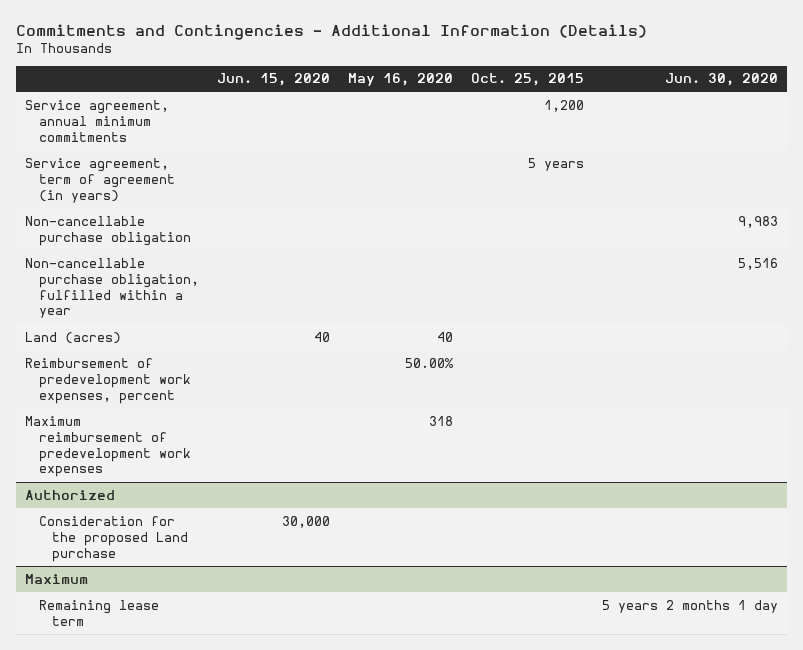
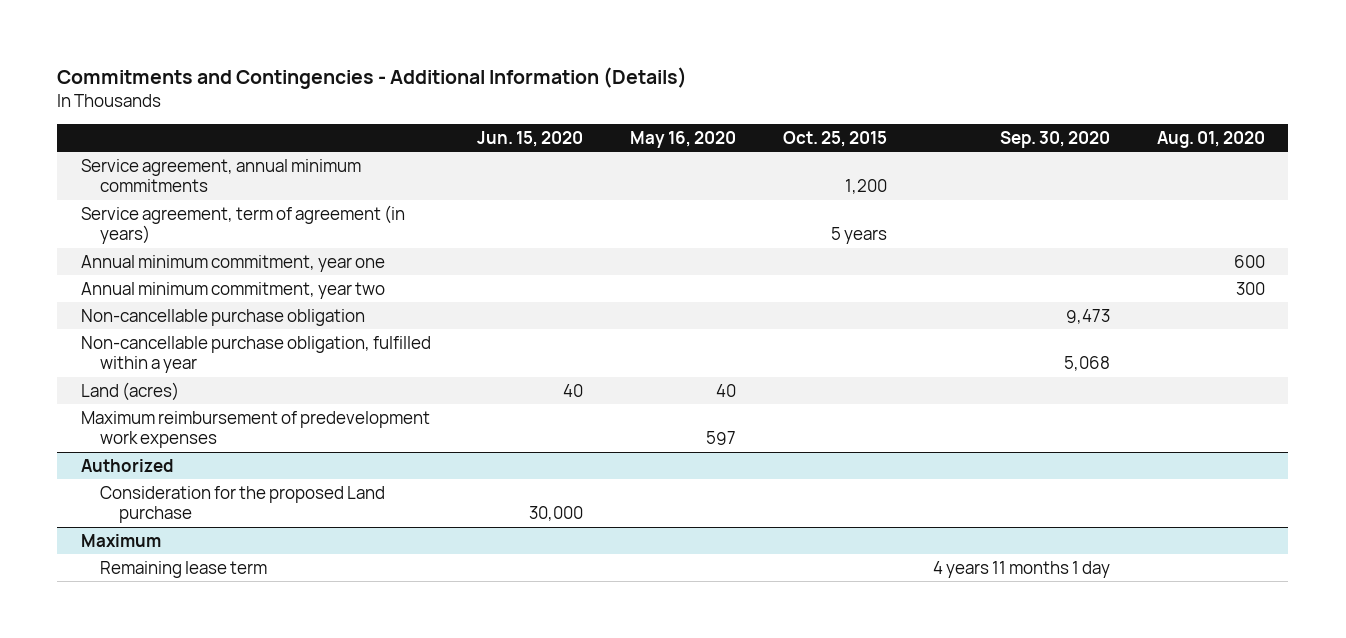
- | Jun. 15, 2020 | May 16, 2020 | Oct. 25, 2015 | Jun. 30, 2020
+ | Jun. 15, 2020 | May 16, 2020 | Oct. 25, 2015 | Sep. 30, 2020 | Aug. 01, 2020
+ Annual minimum commitment, year one | | | | | 600
+ Annual minimum commitment, year two | | | | | 300
- Reimbursement of predevelopment work expenses, percent | | 50.00% | |
- Maximum reimbursement of predevelopment work expenses | | 318 | |
+ Maximum reimbursement of predevelopment work expenses | | 597 | | |

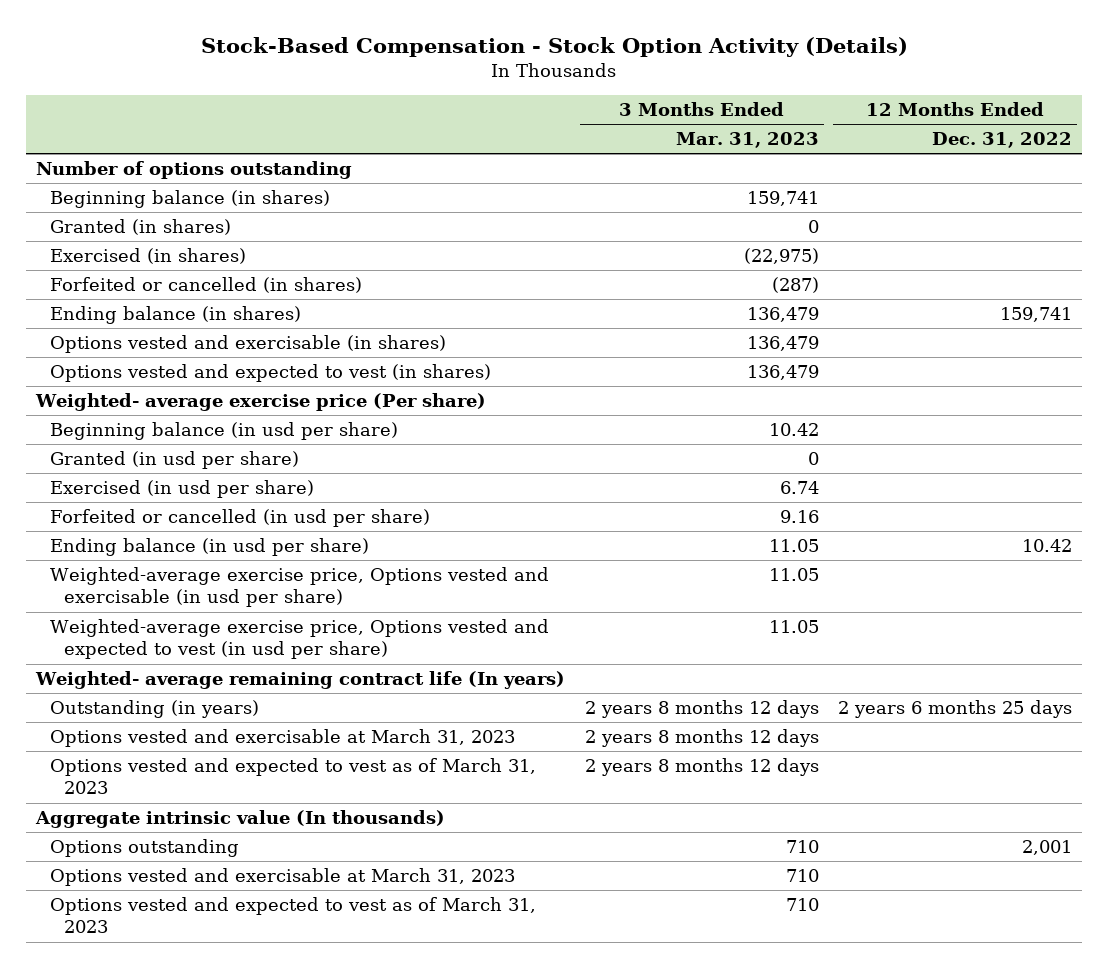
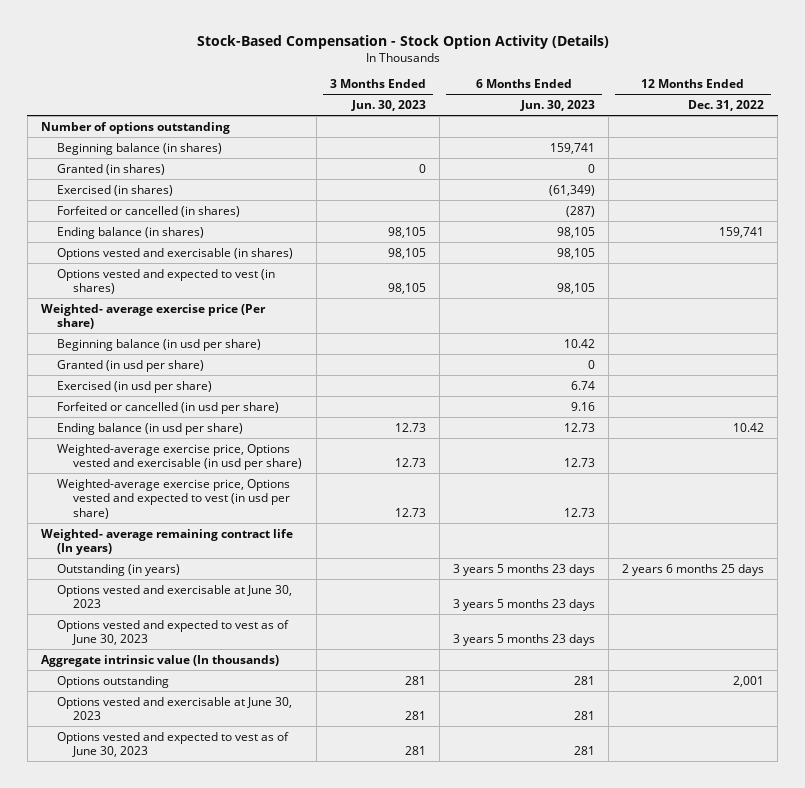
- | 3 Months Ended Mar. 31, 2023 | 12 Months Ended Dec. 31, 2022
+ | 3 Months Ended Jun. 30, 2023 | 6 Months Ended Jun. 30, 2023 | 12 Months Ended Dec. 31, 2022
- Options vested and exercisable at March 31, 2023 | 2 years 8 months 12 days |
- Options vested and expected to vest as of March 31, 2023 | 2 years 8 months 12 days |
+ Options vested and exercisable at June 30, 2023 | | 3 years 5 months 23 days |
+ Options vested and expected to vest as of June 30, 2023 | | 3 years 5 months 23 days |
- Options vested and exercisable at March 31, 2023 | 710 |
- Options vested and expected to vest as of March 31, 2023 | 710 |
+ Options vested and exercisable at June 30, 2023 | 281 | 281 |
+ Options vested and expected to vest as of June 30, 2023 | 281 | 281 |

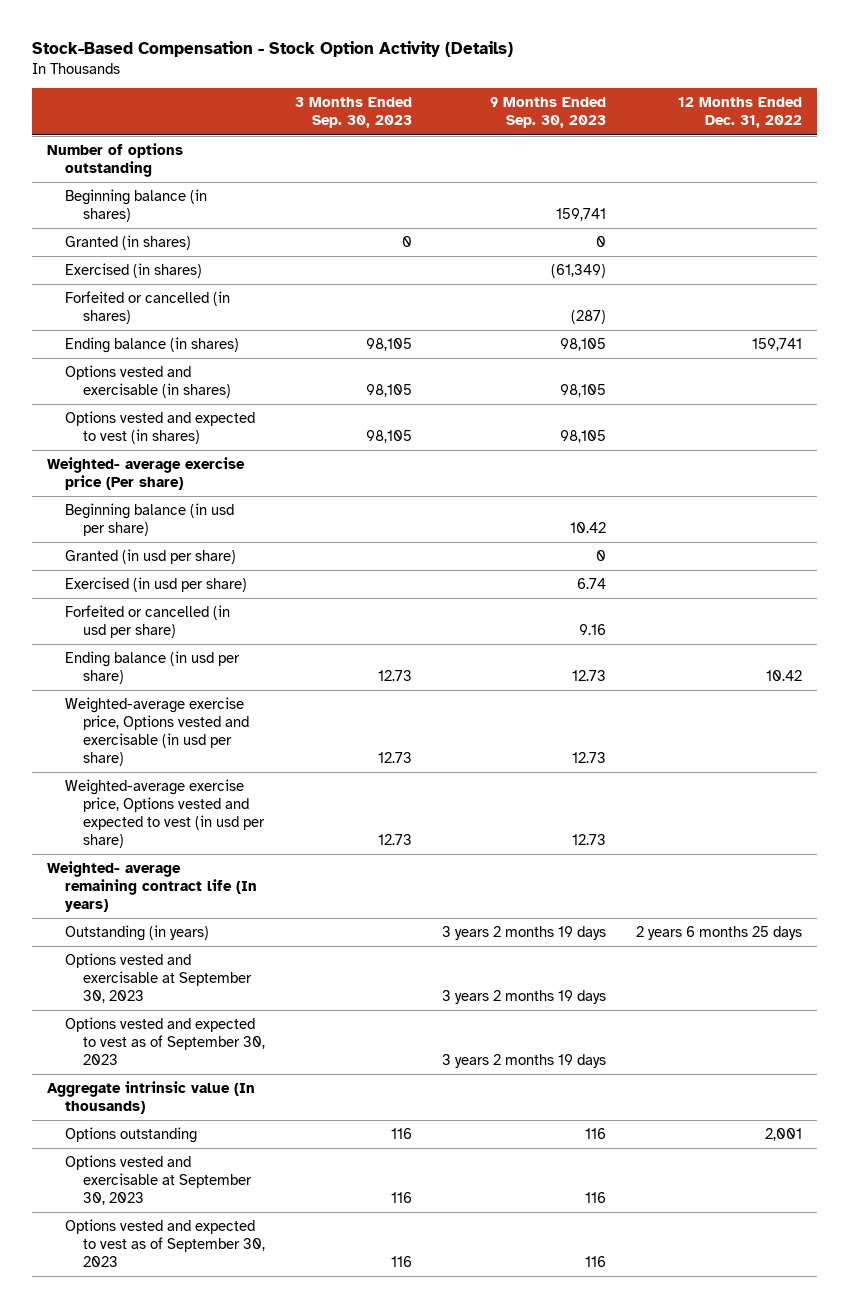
- | 3 Months Ended Jun. 30, 2023 | 6 Months Ended Jun. 30, 2023 | 12 Months Ended Dec. 31, 2022
+ | 3 Months Ended Sep. 30, 2023 | 9 Months Ended Sep. 30, 2023 | 12 Months Ended Dec. 31, 2022
- Options vested and exercisable at June 30, 2023 | | 3 years 5 months 23 days |
- Options vested and expected to vest as of June 30, 2023 | | 3 years 5 months 23 days |
+ Options vested and exercisable at September 30, 2023 | | 3 years 2 months 19 days |
+ Options vested and expected to vest as of September 30, 2023 | | 3 years 2 months 19 days |
- Options vested and exercisable at June 30, 2023 | 281 | 281 |
- Options vested and expected to vest as of June 30, 2023 | 281 | 281 |
+ Options vested and exercisable at September 30, 2023 | 116 | 116 |
+ Options vested and expected to vest as of September 30, 2023 | 116 | 116 |

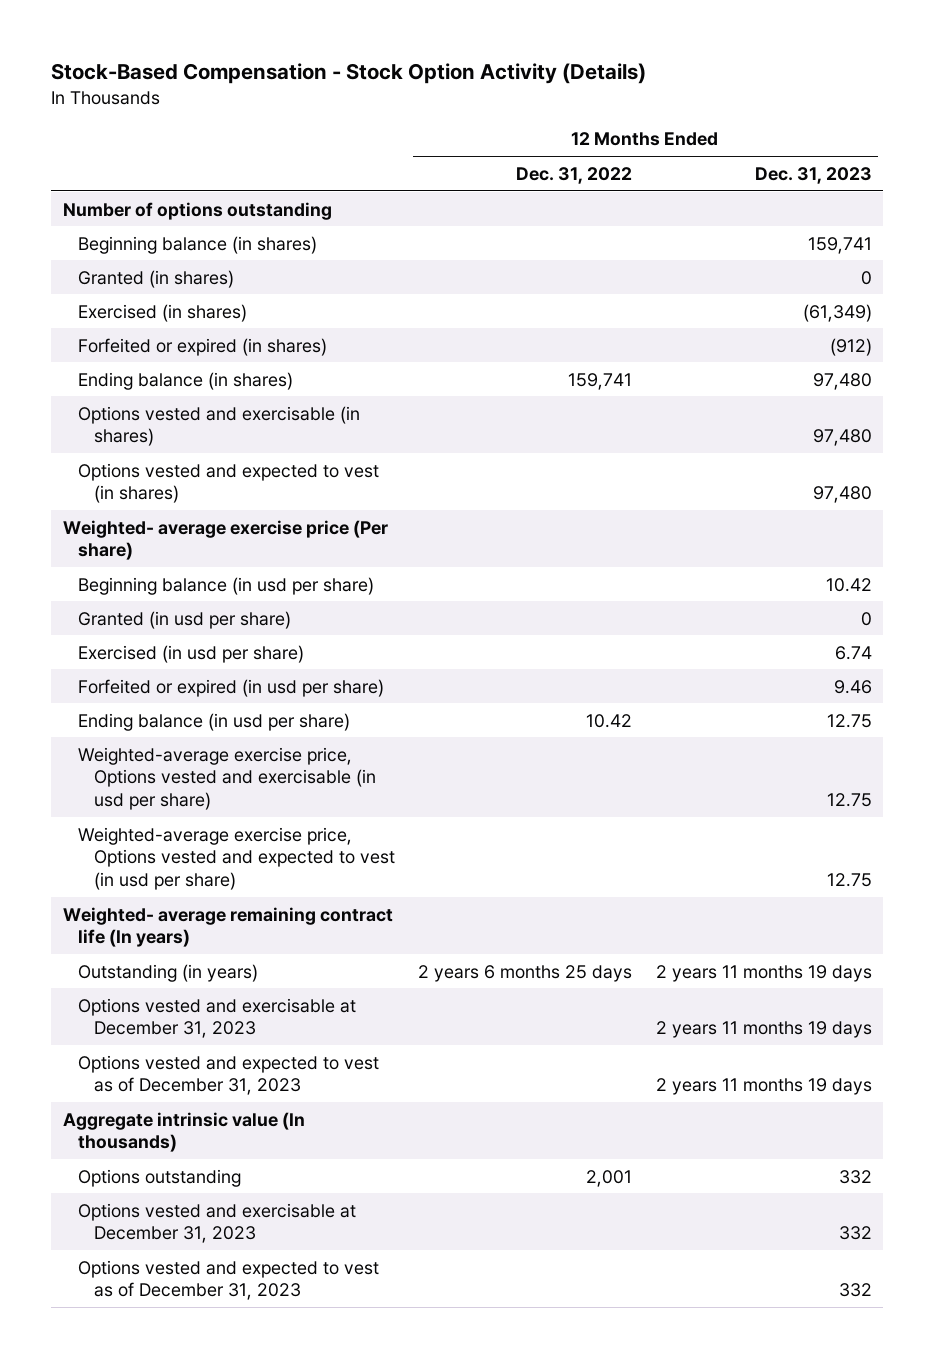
- | 3 Months Ended Sep. 30, 2023 | 9 Months Ended Sep. 30, 2023 | 12 Months Ended Dec. 31, 2022
+ | 12 Months Ended Dec. 31, 2022 | 12 Months Ended Dec. 31, 2023
- Forfeited or cancelled (in shares) | | (287) |
+ Forfeited or expired (in shares) | | (912)
- Forfeited or cancelled (in usd per share) | | 9.16 |
+ Forfeited or expired (in usd per share) | | 9.46
- Options vested and exercisable at September 30, 2023 | | 3 years 2 months 19 days |
- Options vested and expected to vest as of September 30, 2023 | | 3 years 2 months 19 days |
+ Options vested and exercisable at December 31, 2023 | | 2 years 11 months 19 days
+ Options vested and expected to vest as of December 31, 2023 | | 2 years 11 months 19 days
- Options vested and exercisable at September 30, 2023 | 116 | 116 |
- Options vested and expected to vest as of September 30, 2023 | 116 | 116 |
+ Options vested and exercisable at December 31, 2023 | | 332
+ Options vested and expected to vest as of December 31, 2023 | | 332

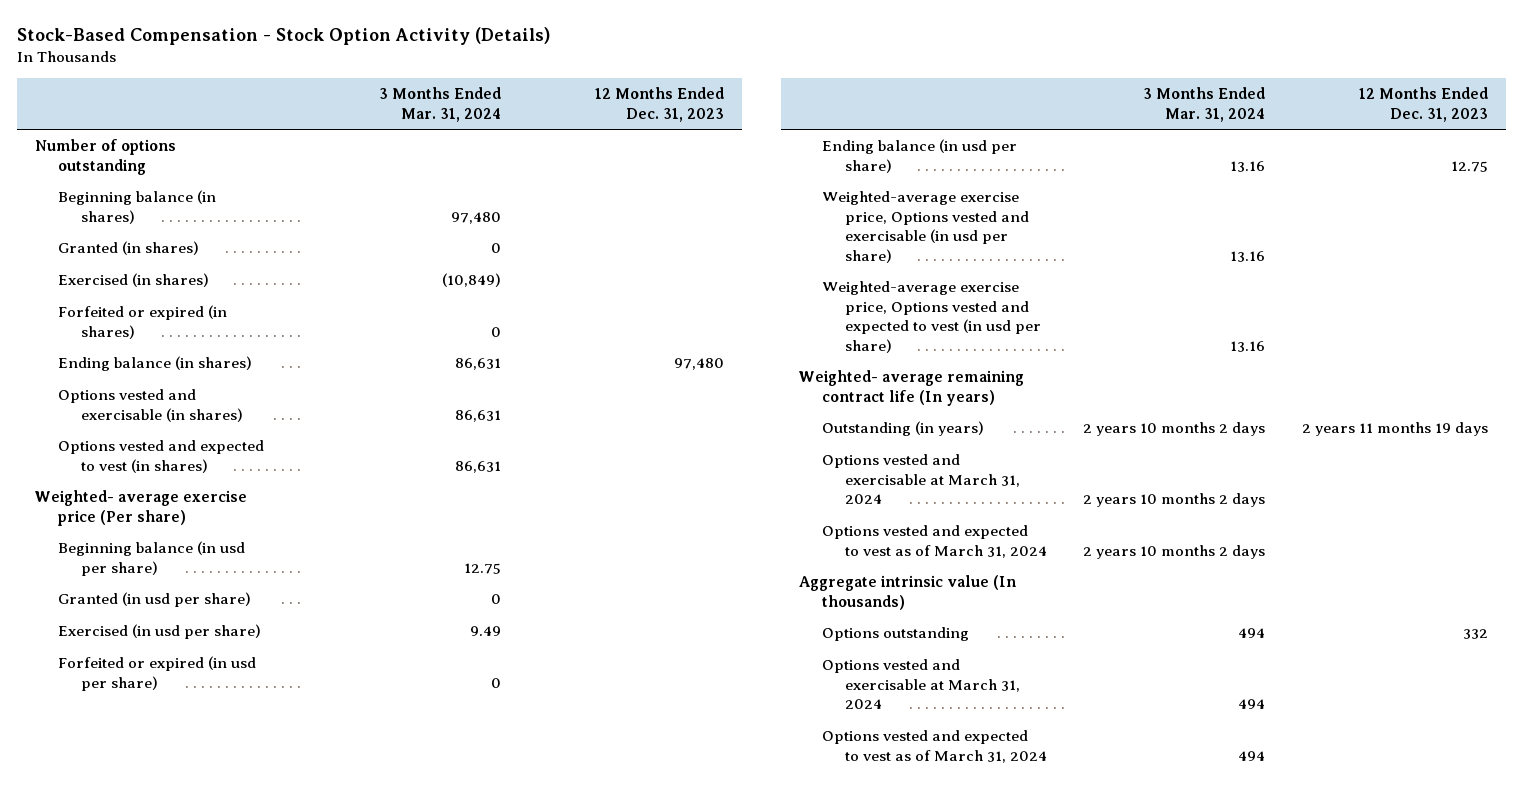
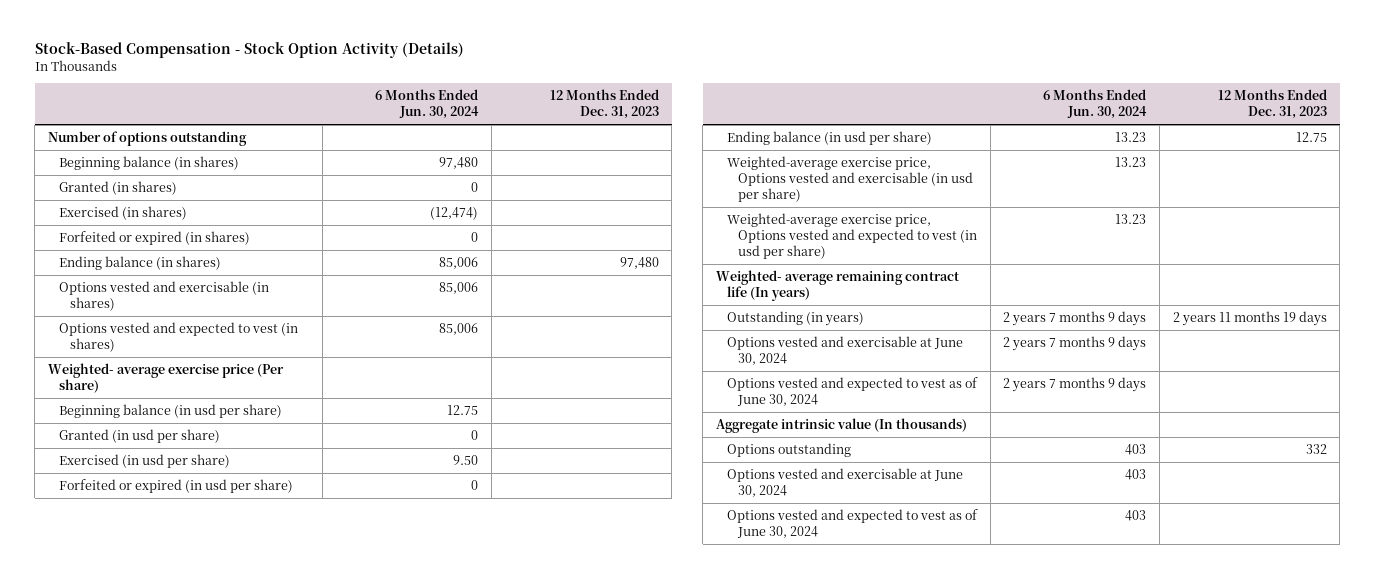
- | 3 Months Ended Mar. 31, 2024 | 12 Months Ended Dec. 31, 2023
+ | 6 Months Ended Jun. 30, 2024 | 12 Months Ended Dec. 31, 2023
- Options vested and exercisable at March 31, 2024 | 2 years 10 months 2 days |
- Options vested and expected to vest as of March 31, 2024 | 2 years 10 months 2 days |
+ Options vested and exercisable at June 30, 2024 | 2 years 7 months 9 days |
+ Options vested and expected to vest as of June 30, 2024 | 2 years 7 months 9 days |
- Options vested and exercisable at March 31, 2024 | 494 |
- Options vested and expected to vest as of March 31, 2024 | 494 |
+ Options vested and exercisable at June 30, 2024 | 403 |
+ Options vested and expected to vest as of June 30, 2024 | 403 |

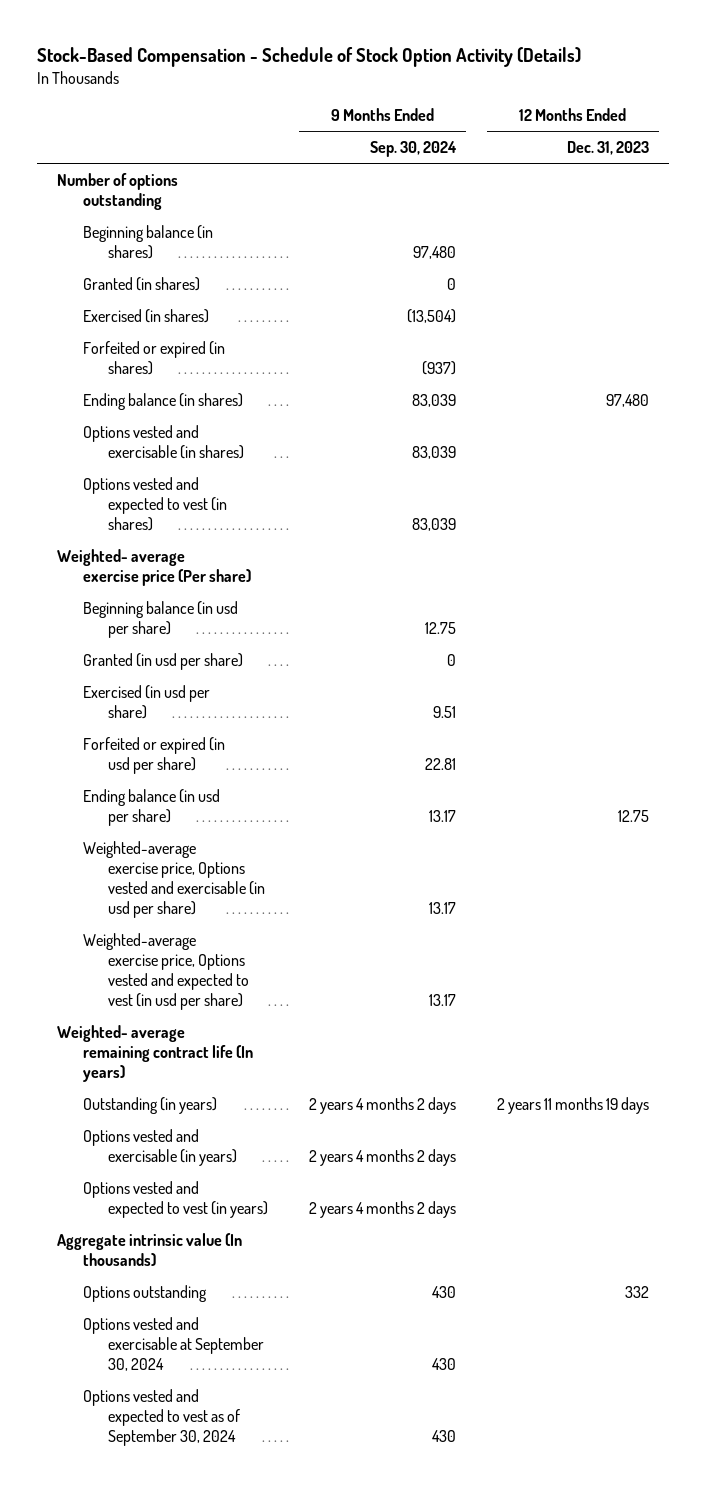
- Stock-Based Compensation - Stock Option Activity (Details)
+ Stock-Based Compensation - Schedule of Stock Option Activity (Details)
- | 6 Months Ended Jun. 30, 2024 | 12 Months Ended Dec. 31, 2023
+ | 9 Months Ended Sep. 30, 2024 | 12 Months Ended Dec. 31, 2023
- Options vested and exercisable at June 30, 2024 | 2 years 7 months 9 days |
- Options vested and expected to vest as of June 30, 2024 | 2 years 7 months 9 days |
+ Options vested and exercisable (in years) | 2 years 4 months 2 days |
+ Options vested and expected to vest (in years) | 2 years 4 months 2 days |
- Options vested and exercisable at June 30, 2024 | 403 |
- Options vested and expected to vest as of June 30, 2024 | 403 |
+ Options vested and exercisable at September 30, 2024 | 430 |
+ Options vested and expected to vest as of September 30, 2024 | 430 |

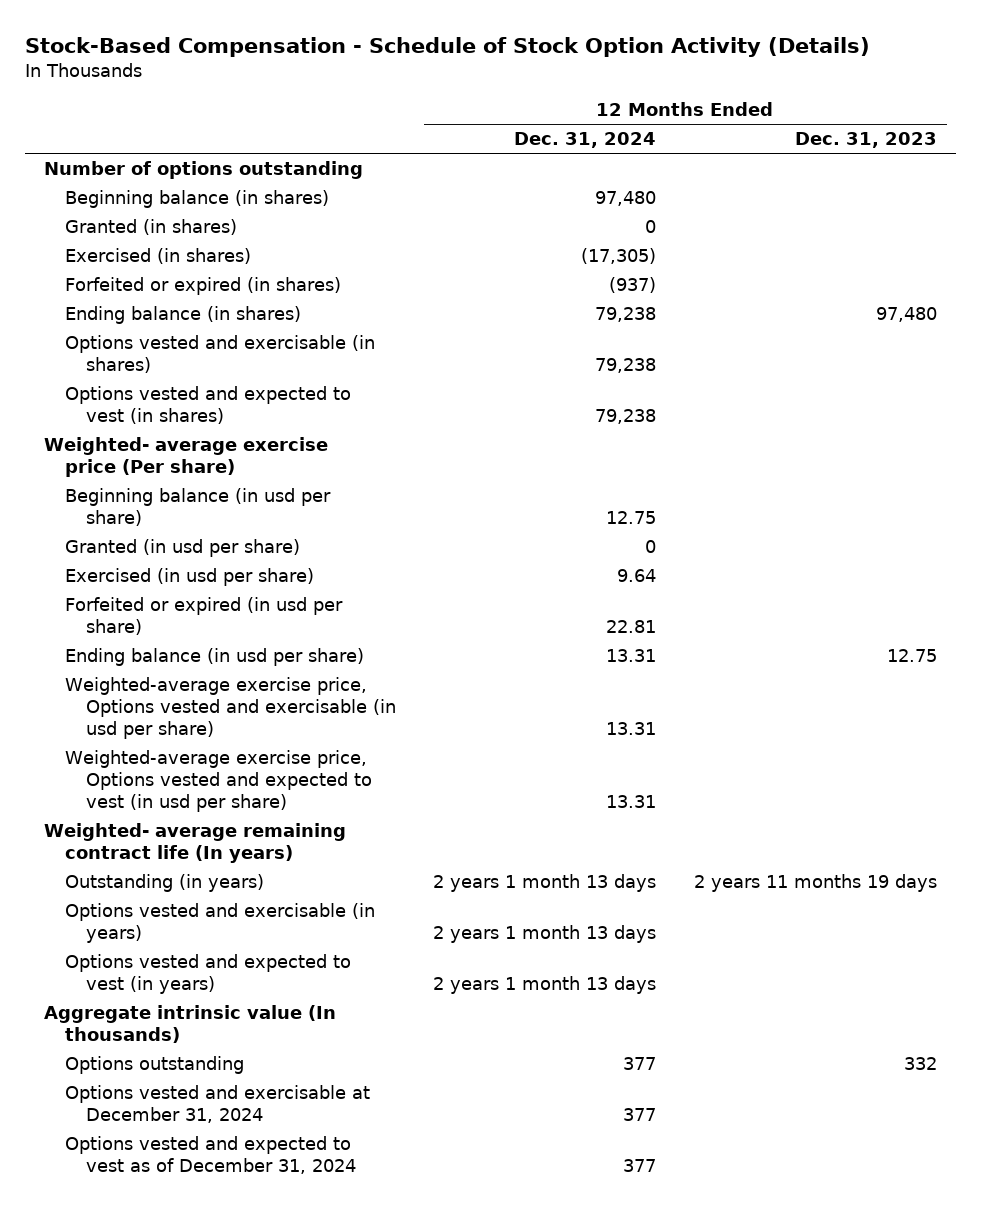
- | 9 Months Ended Sep. 30, 2024 | 12 Months Ended Dec. 31, 2023
+ | 12 Months Ended Dec. 31, 2024 | 12 Months Ended Dec. 31, 2023
- Options vested and exercisable at September 30, 2024 | 430 |
- Options vested and expected to vest as of September 30, 2024 | 430 |
+ Options vested and exercisable at December 31, 2024 | 377 |
+ Options vested and expected to vest as of December 31, 2024 | 377 |

